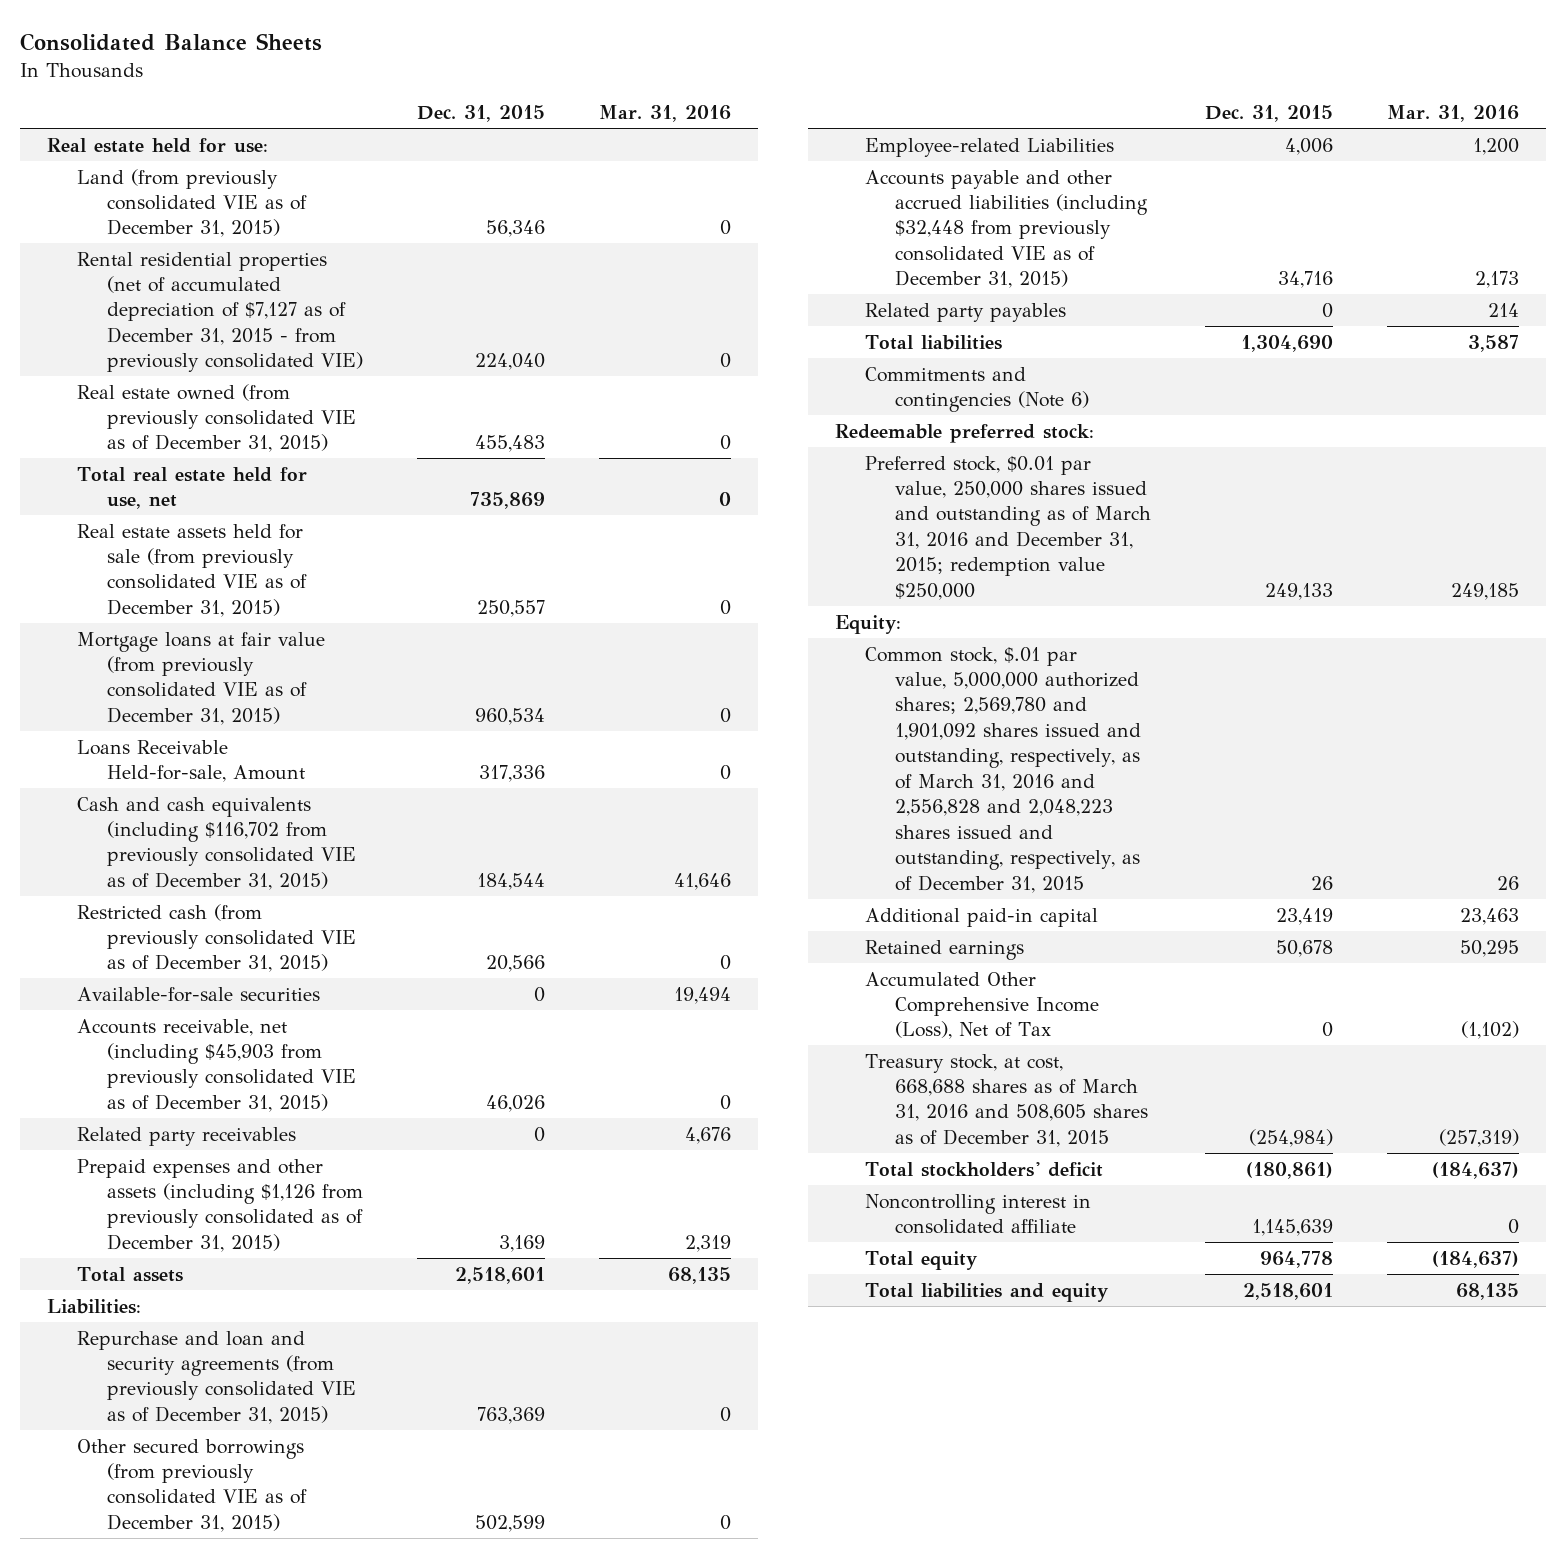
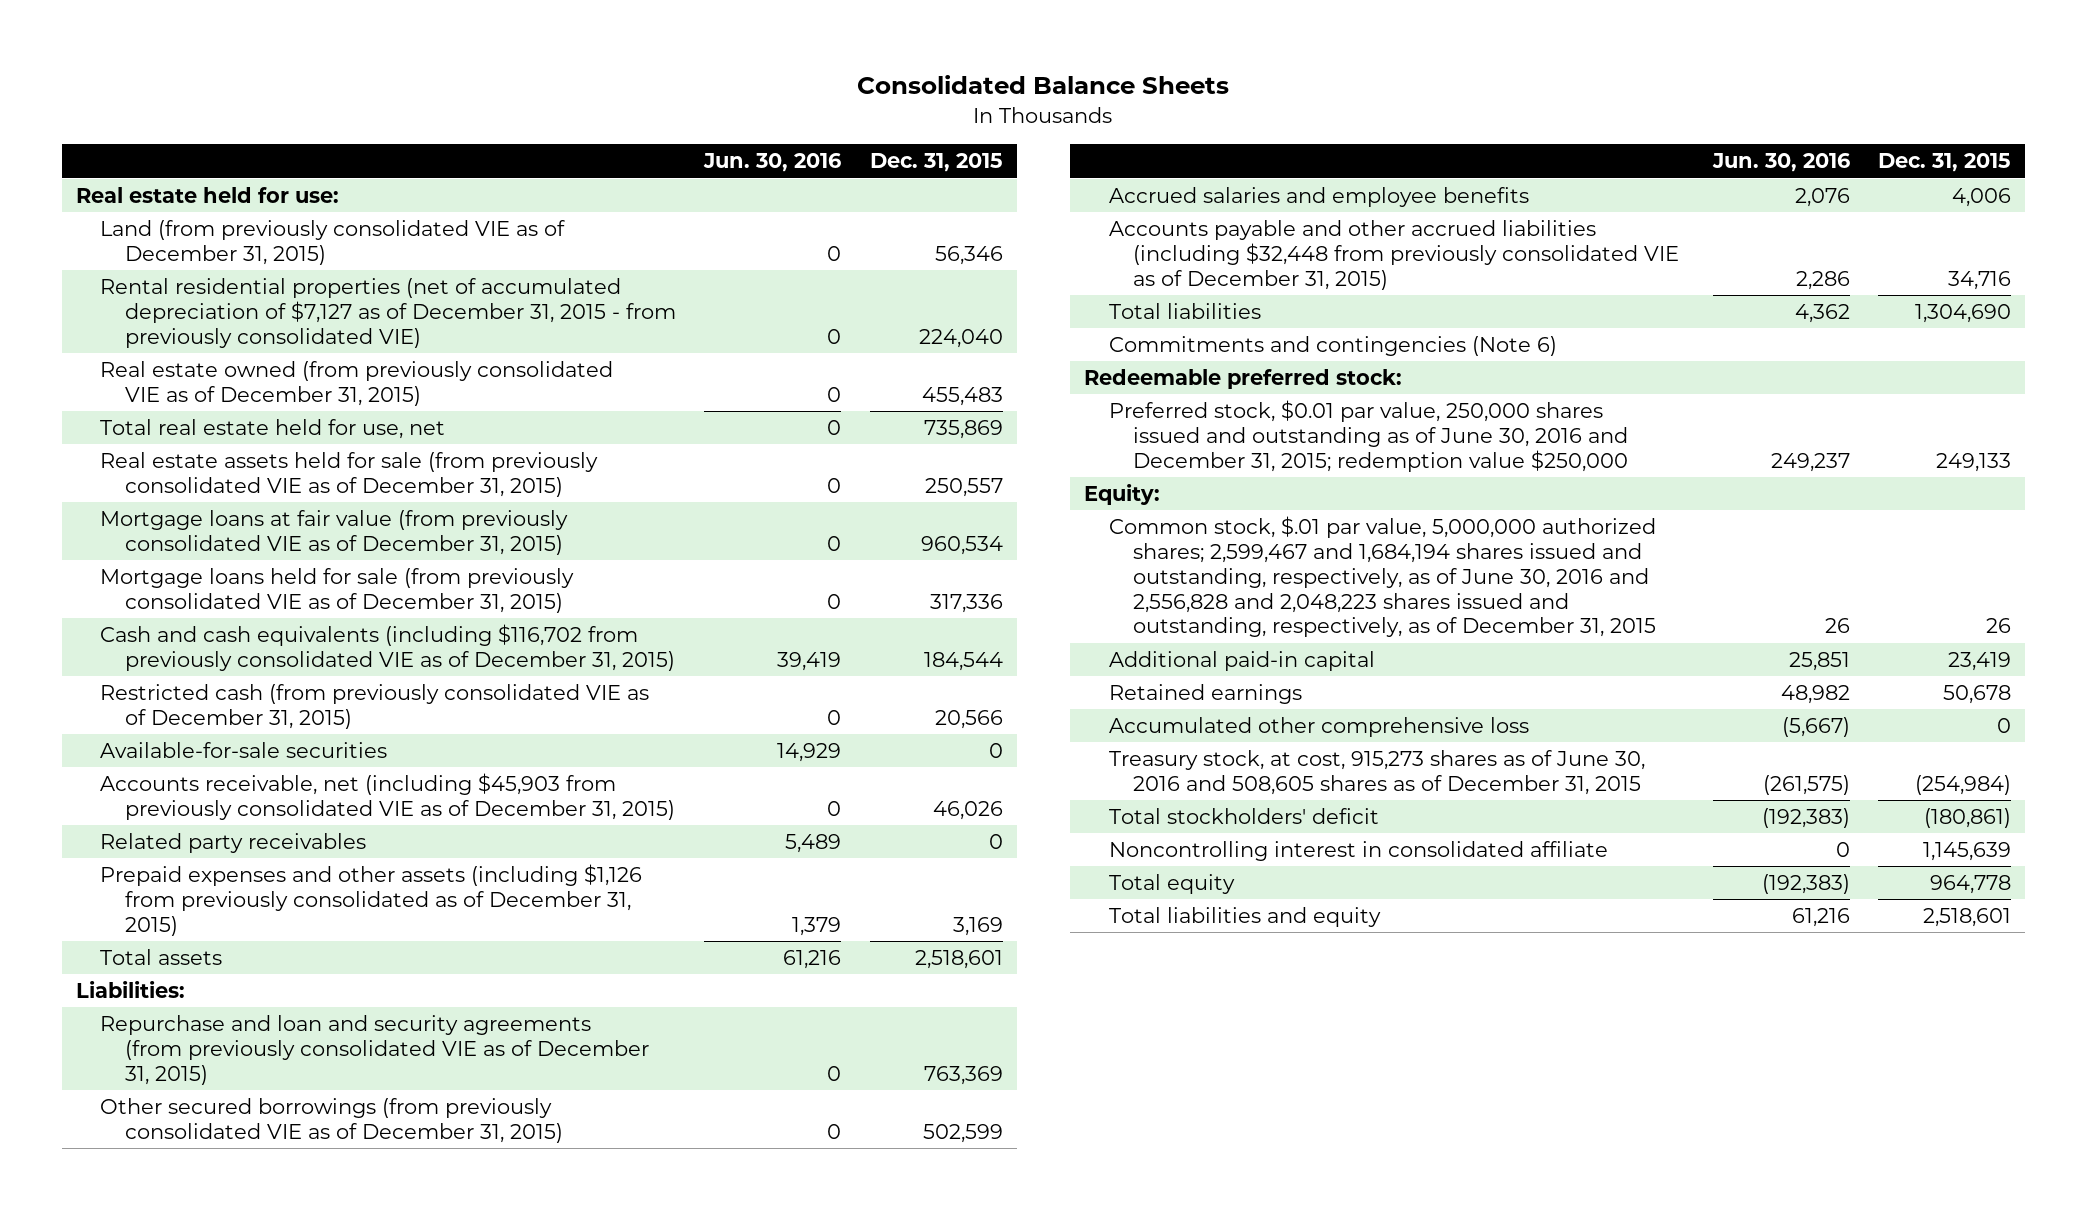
- | Dec. 31, 2015 | Mar. 31, 2016
+ | Jun. 30, 2016 | Dec. 31, 2015
- Loans Receivable Held-for-sale, Amount | 317,336 | 0
+ Mortgage loans held for sale (from previously consolidated VIE as of December 31, 2015) | 0 | 317,336
- Employee-related Liabilities | 4,006 | 1,200
+ Accrued salaries and employee benefits | 2,076 | 4,006
- Related party payables | 0 | 214
- Preferred stock, $0.01 par value, 250,000 shares issued and outstanding as of March 31, 2016 and December 31, 2015; redemption value $250,000 | 249,133 | 249,185
+ Preferred stock, $0.01 par value, 250,000 shares issued and outstanding as of June 30, 2016 and December 31, 2015; redemption value $250,000 | 249,237 | 249,133
- Common stock, $.01 par value, 5,000,000 authorized shares; 2,569,780 and 1,901,092 shares issued and outstanding, respectively, as of March 31, 2016 and 2,556,828 and 2,048,223 shares issued and outstanding, respectively, as of December 31, 2015 | 26 | 26
+ Common stock, $.01 par value, 5,000,000 authorized shares; 2,599,467 and 1,684,194 shares issued and outstanding, respectively, as of June 30, 2016 and 2,556,828 and 2,048,223 shares issued and outstanding, respectively, as of December 31, 2015 | 26 | 26
- Accumulated Other Comprehensive Income (Loss), Net of Tax | 0 | (1,102)
- Treasury stock, at cost, 668,688 shares as of March 31, 2016 and 508,605 shares as of December 31, 2015 | (254,984) | (257,319)
+ Accumulated other comprehensive loss | (5,667) | 0
+ Treasury stock, at cost, 915,273 shares as of June 30, 2016 and 508,605 shares as of December 31, 2015 | (261,575) | (254,984)

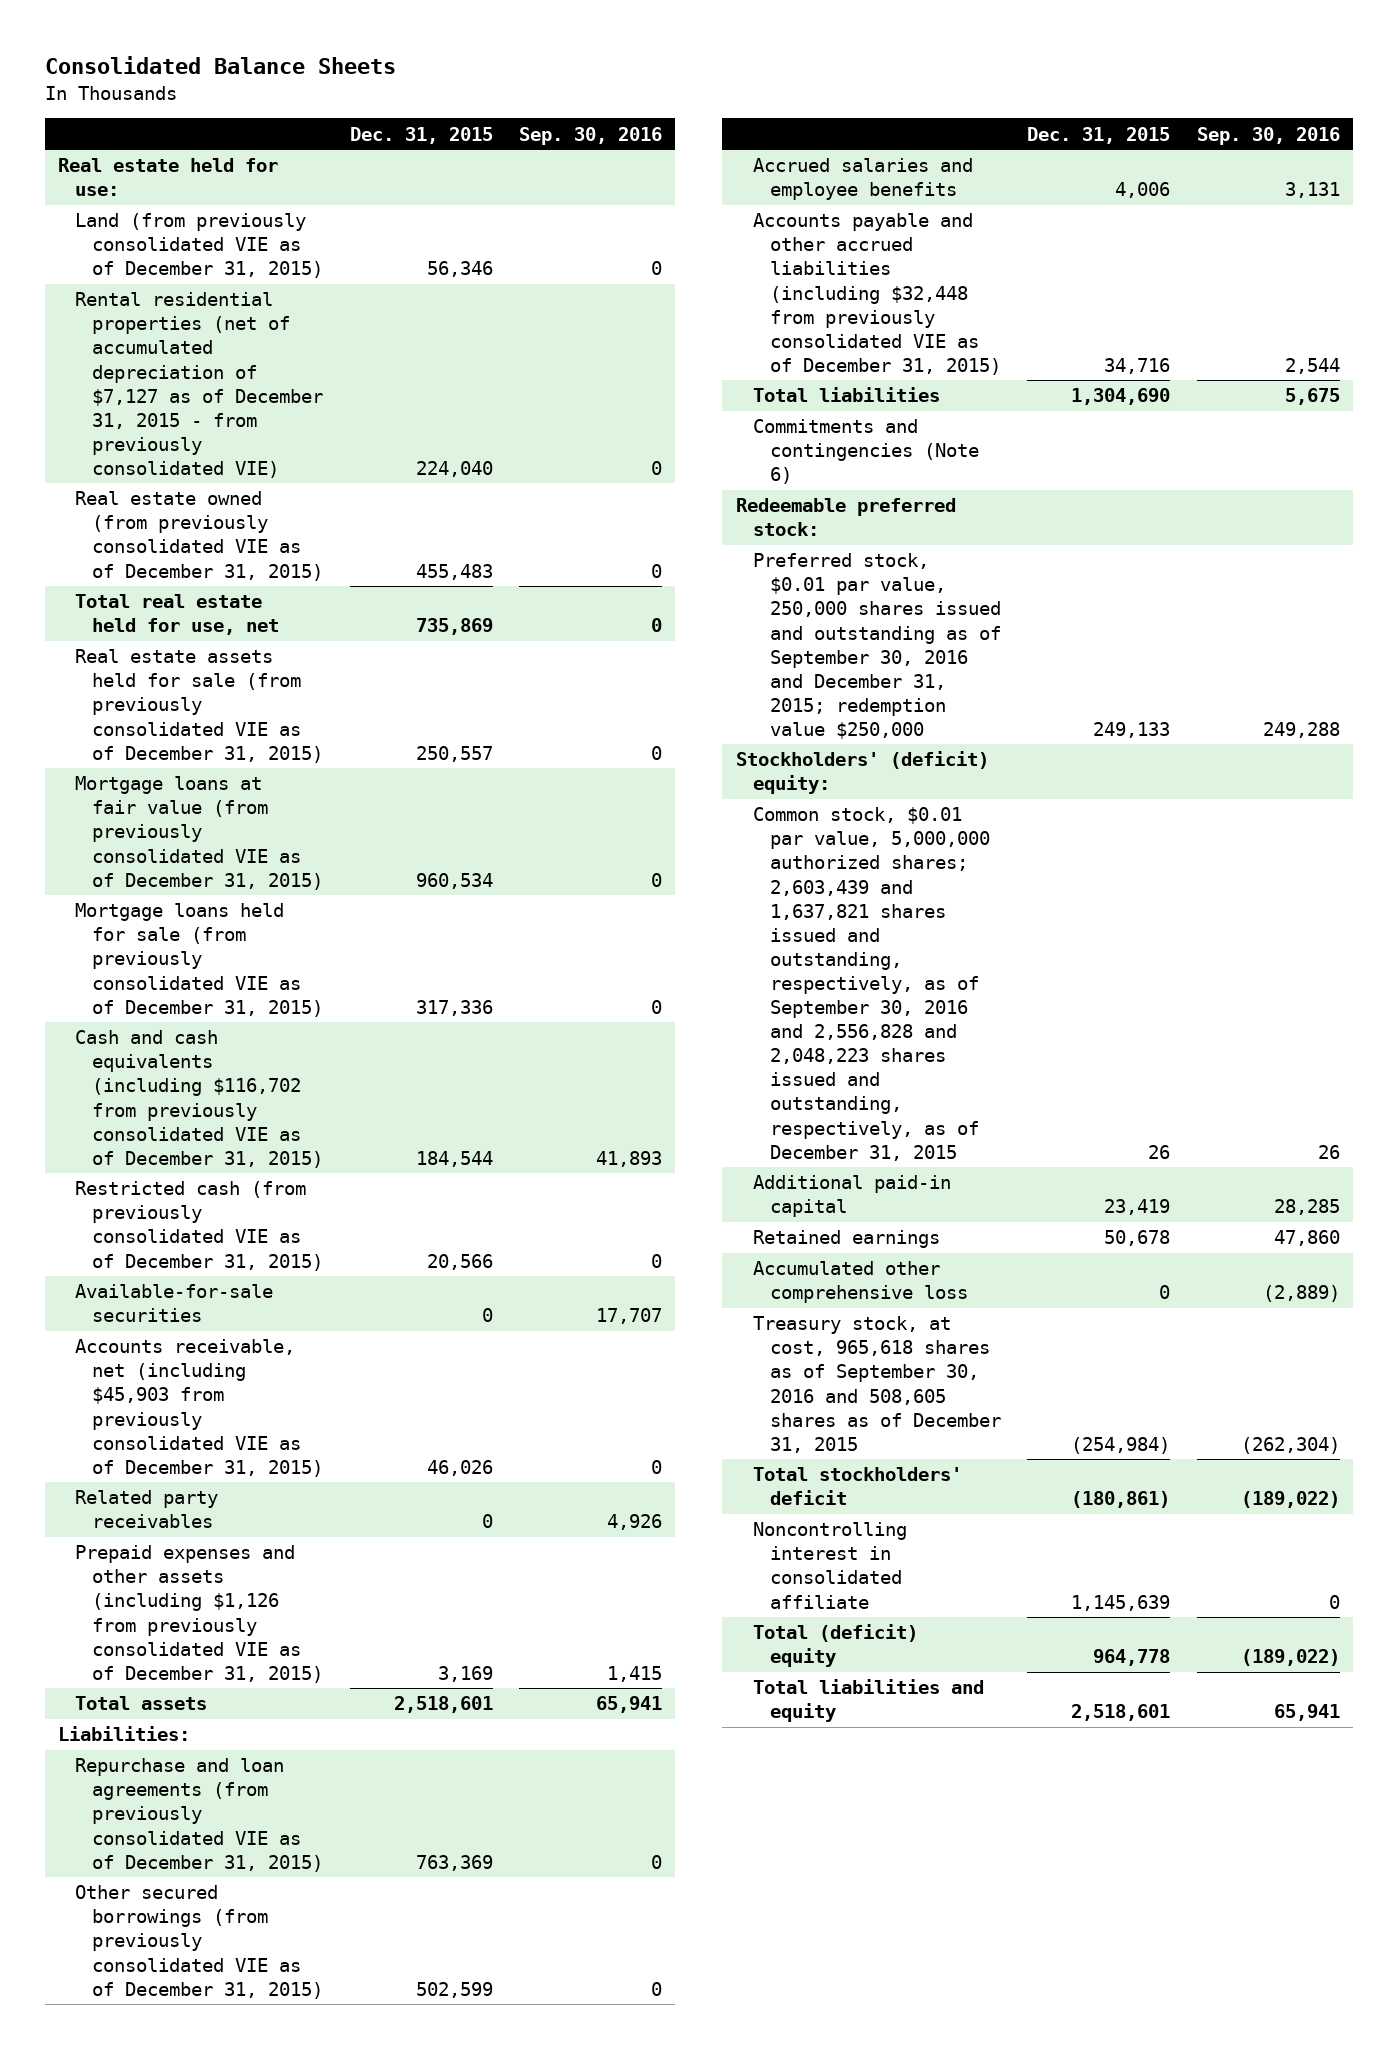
- | Jun. 30, 2016 | Dec. 31, 2015
+ | Dec. 31, 2015 | Sep. 30, 2016
- Prepaid expenses and other assets (including $1,126 from previously consolidated as of December 31, 2015) | 1,379 | 3,169
+ Prepaid expenses and other assets (including $1,126 from previously consolidated VIE as of December 31, 2015) | 3,169 | 1,415
- Repurchase and loan and security agreements (from previously consolidated VIE as of December 31, 2015) | 0 | 763,369
+ Repurchase and loan agreements (from previously consolidated VIE as of December 31, 2015) | 763,369 | 0
- Preferred stock, $0.01 par value, 250,000 shares issued and outstanding as of June 30, 2016 and December 31, 2015; redemption value $250,000 | 249,237 | 249,133
- Equity:
- Common stock, $.01 par value, 5,000,000 authorized shares; 2,599,467 and 1,684,194 shares issued and outstanding, respectively, as of June 30, 2016 and 2,556,828 and 2,048,223 shares issued and outstanding, respectively, as of December 31, 2015 | 26 | 26
+ Preferred stock, $0.01 par value, 250,000 shares issued and outstanding as of September 30, 2016 and December 31, 2015; redemption value $250,000 | 249,133 | 249,288
+ Stockholders' (deficit) equity:
+ Common stock, $0.01 par value, 5,000,000 authorized shares; 2,603,439 and 1,637,821 shares issued and outstanding, respectively, as of September 30, 2016 and 2,556,828 and 2,048,223 shares issued and outstanding, respectively, as of December 31, 2015 | 26 | 26
- Treasury stock, at cost, 915,273 shares as of June 30, 2016 and 508,605 shares as of December 31, 2015 | (261,575) | (254,984)
+ Treasury stock, at cost, 965,618 shares as of September 30, 2016 and 508,605 shares as of December 31, 2015 | (254,984) | (262,304)
- Total equity | (192,383) | 964,778
+ Total (deficit) equity | 964,778 | (189,022)

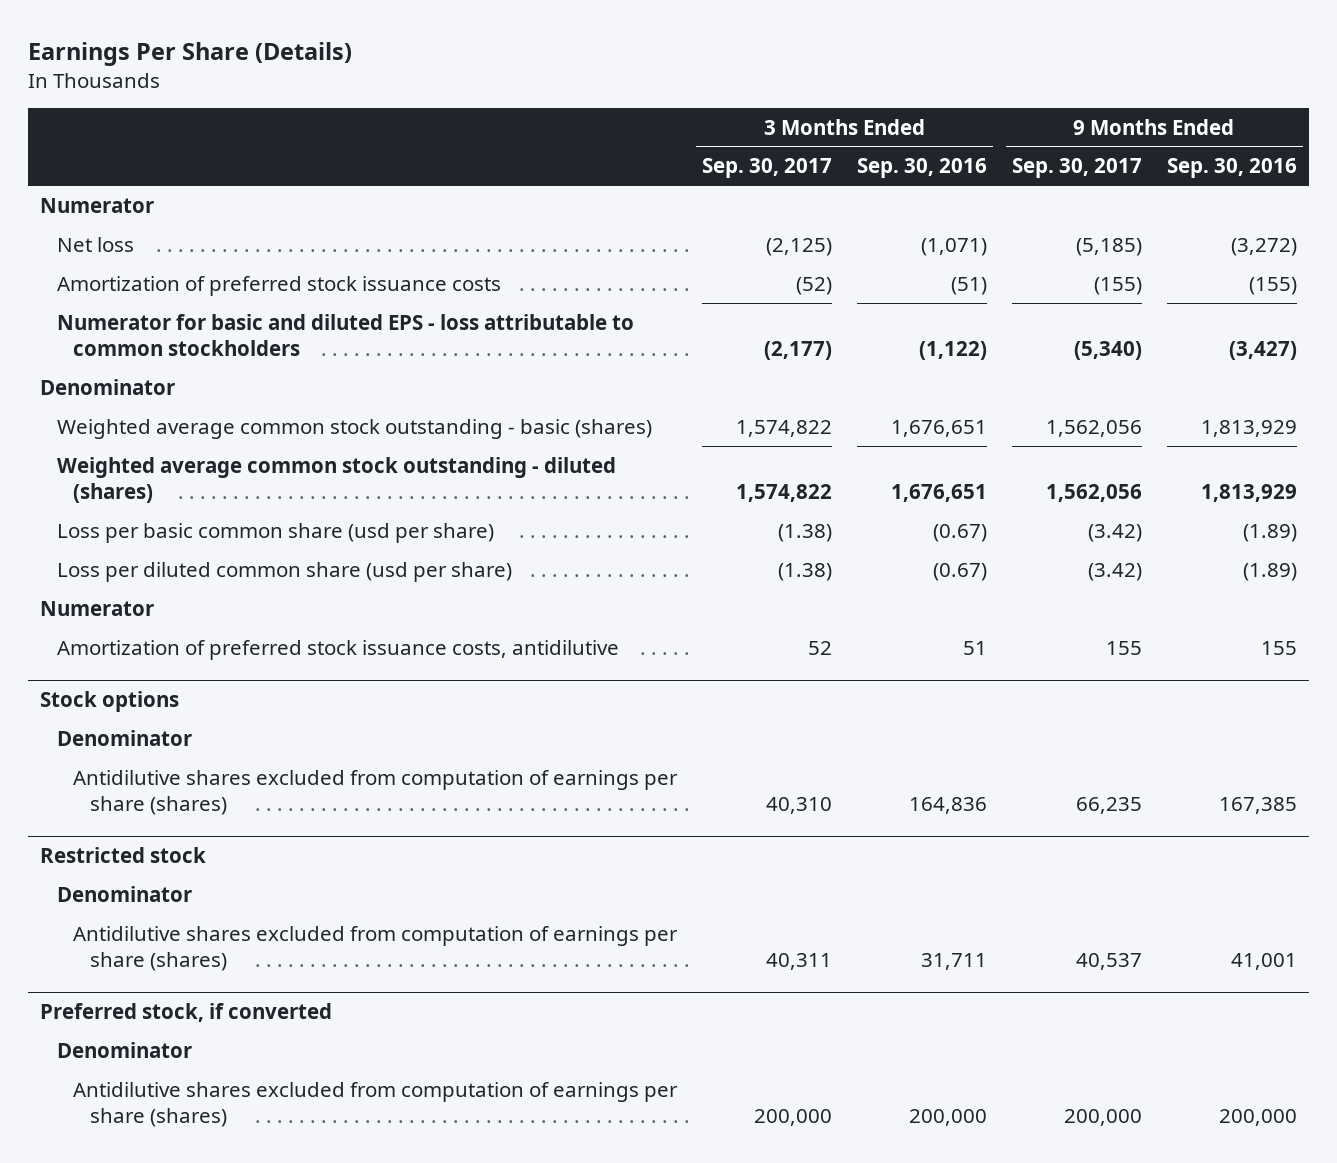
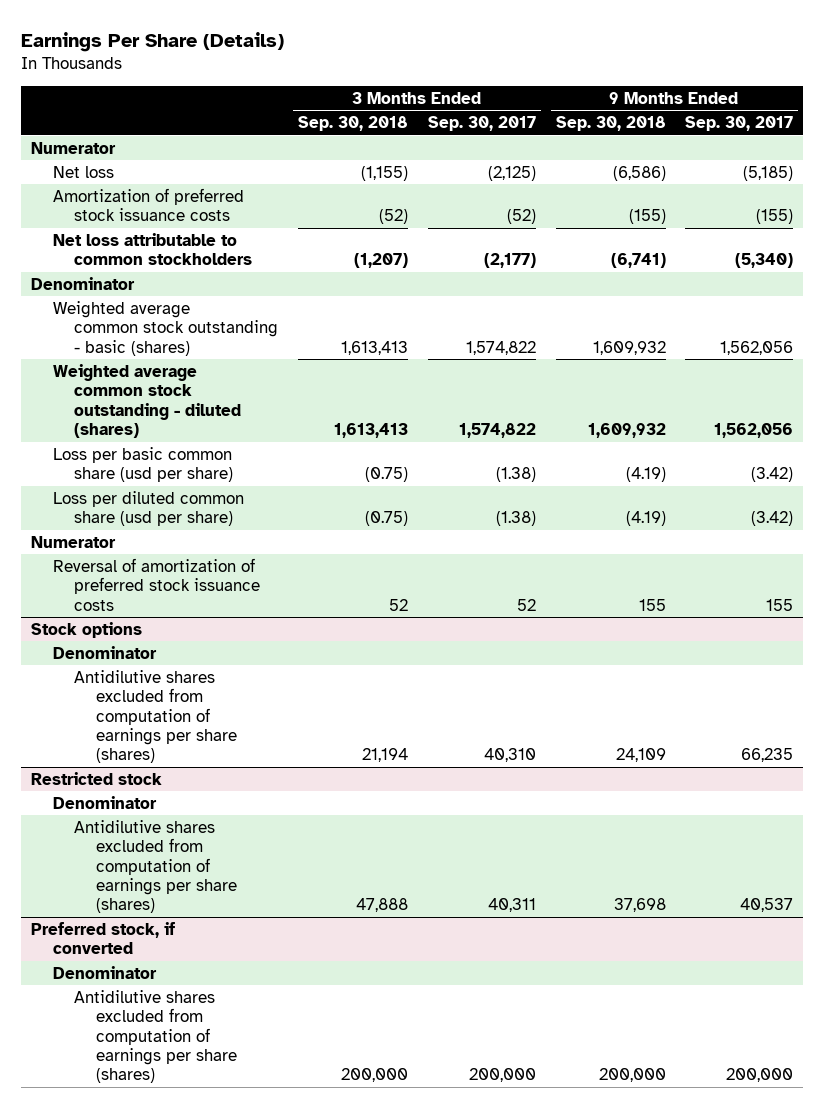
- | 3 Months Ended Sep. 30, 2017 | 3 Months Ended Sep. 30, 2016 | 9 Months Ended Sep. 30, 2017 | 9 Months Ended Sep. 30, 2016
+ | 3 Months Ended Sep. 30, 2018 | 3 Months Ended Sep. 30, 2017 | 9 Months Ended Sep. 30, 2018 | 9 Months Ended Sep. 30, 2017
- Numerator for basic and diluted EPS - loss attributable to common stockholders | (2,177) | (1,122) | (5,340) | (3,427)
+ Net loss attributable to common stockholders | (1,207) | (2,177) | (6,741) | (5,340)
- Amortization of preferred stock issuance costs, antidilutive | 52 | 51 | 155 | 155
+ Reversal of amortization of preferred stock issuance costs | 52 | 52 | 155 | 155

